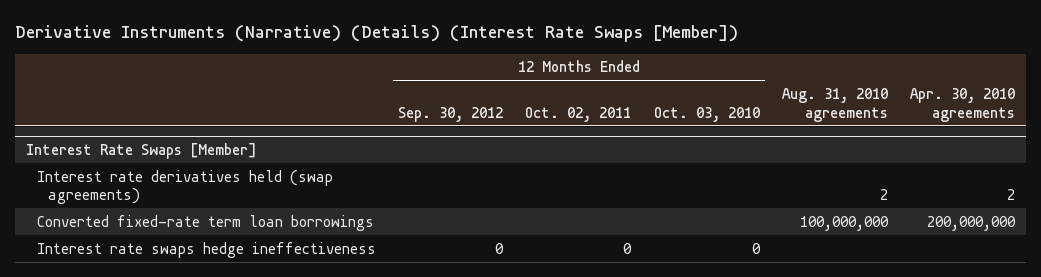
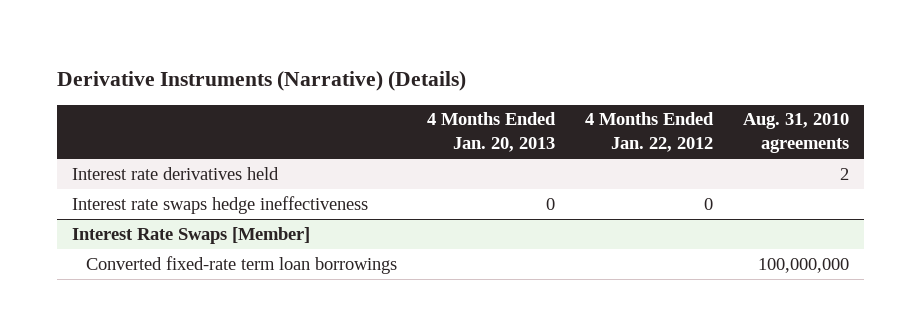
- Derivative Instruments (Narrative) (Details) (Interest Rate Swaps [Member])
+ Derivative Instruments (Narrative) (Details)
- | 12 Months Ended Sep. 30, 2012 | 12 Months Ended Oct. 02, 2011 | 12 Months Ended Oct. 03, 2010 | Aug. 31, 2010 agreements | Apr. 30, 2010 agreements
+ | 4 Months Ended Jan. 20, 2013 | 4 Months Ended Jan. 22, 2012 | Aug. 31, 2010 agreements
+ Interest rate derivatives held | | | 2
+ Interest rate swaps hedge ineffectiveness | 0 | 0 |
@ Interest Rate Swaps [Member]
- Interest rate derivatives held (swap agreements) | | | | 2 | 2
- Interest rate swaps hedge ineffectiveness | 0 | 0 | 0 | |

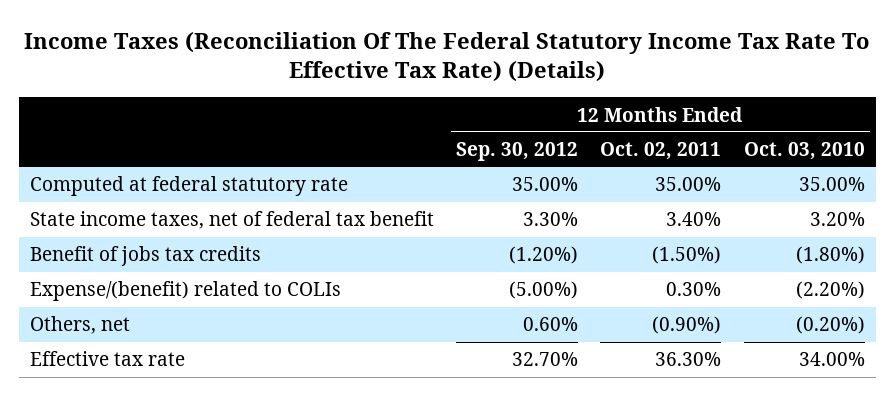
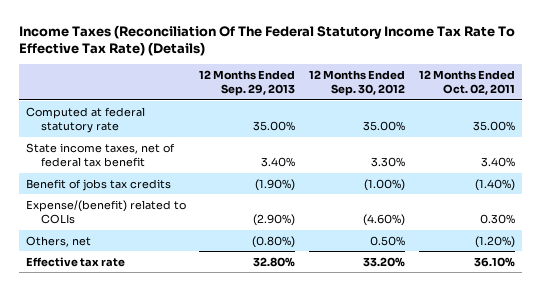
- | 12 Months Ended Sep. 30, 2012 | 12 Months Ended Oct. 02, 2011 | 12 Months Ended Oct. 03, 2010
+ | 12 Months Ended Sep. 29, 2013 | 12 Months Ended Sep. 30, 2012 | 12 Months Ended Oct. 02, 2011
- Benefit of jobs tax credits | (1.20%) | (1.50%) | (1.80%)
- Expense/(benefit) related to COLIs | (5.00%) | 0.30% | (2.20%)
- Others, net | 0.60% | (0.90%) | (0.20%)
- Effective tax rate | 32.70% | 36.30% | 34.00%
+ Benefit of jobs tax credits | (1.90%) | (1.00%) | (1.40%)
+ Expense/(benefit) related to COLIs | (2.90%) | (4.60%) | 0.30%
+ Others, net | (0.80%) | 0.50% | (1.20%)
+ Effective tax rate | 32.80% | 33.20% | 36.10%

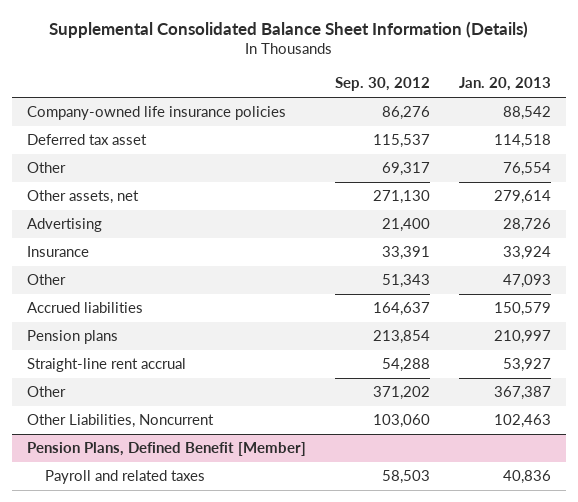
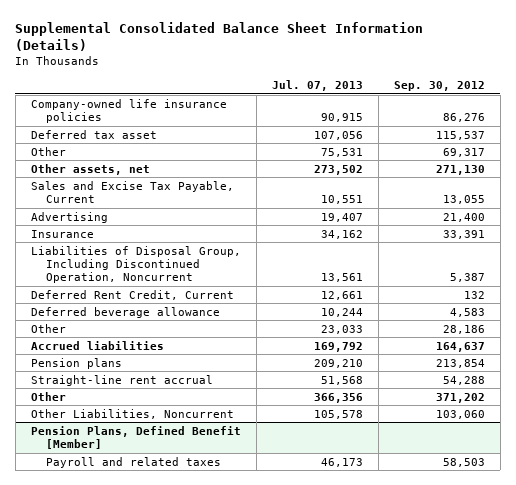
- | Sep. 30, 2012 | Jan. 20, 2013
+ | Jul. 07, 2013 | Sep. 30, 2012
+ Sales and Excise Tax Payable, Current | 10,551 | 13,055
- Other | 51,343 | 47,093
+ Liabilities of Disposal Group, Including Discontinued Operation, Noncurrent | 13,561 | 5,387
+ Deferred Rent Credit, Current | 12,661 | 132
+ Deferred beverage allowance | 10,244 | 4,583
+ Other | 23,033 | 28,186

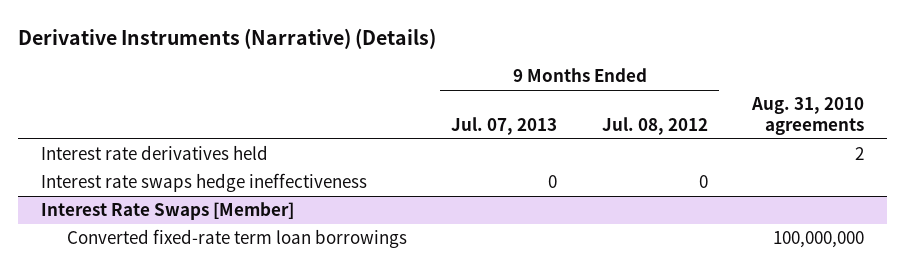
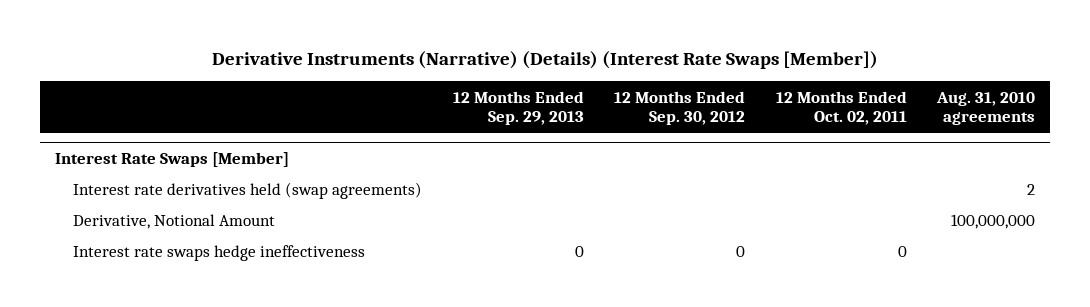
- Derivative Instruments (Narrative) (Details)
+ Derivative Instruments (Narrative) (Details) (Interest Rate Swaps [Member])
- | 9 Months Ended Jul. 07, 2013 | 9 Months Ended Jul. 08, 2012 | Aug. 31, 2010 agreements
+ | 12 Months Ended Sep. 29, 2013 | 12 Months Ended Sep. 30, 2012 | 12 Months Ended Oct. 02, 2011 | Aug. 31, 2010 agreements
- Interest rate derivatives held | | | 2
- Interest rate swaps hedge ineffectiveness | 0 | 0 |
@ Interest Rate Swaps [Member]
- Converted fixed-rate term loan borrowings | | | 100,000,000
+ Interest rate derivatives held (swap agreements) | | | | 2
+ Derivative, Notional Amount | | | | 100,000,000
+ Interest rate swaps hedge ineffectiveness | 0 | 0 | 0 |

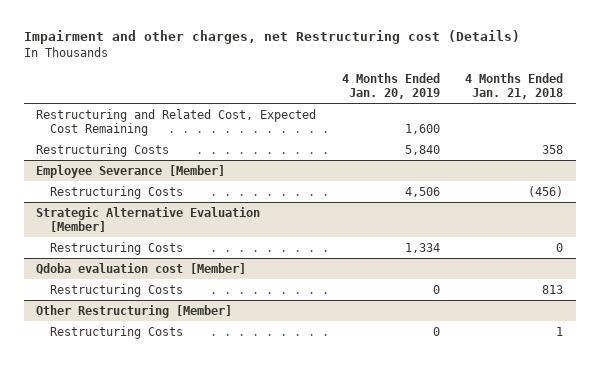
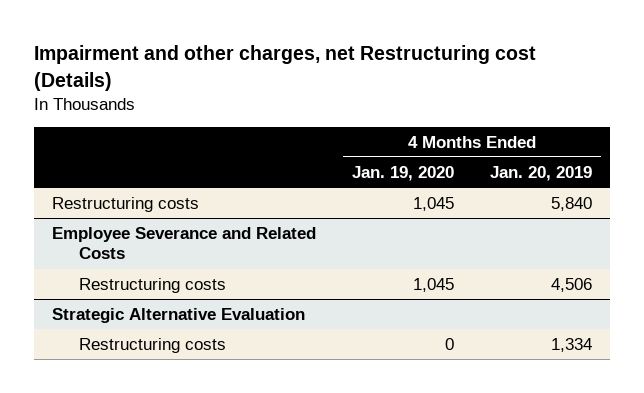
- | 4 Months Ended Jan. 20, 2019 | 4 Months Ended Jan. 21, 2018
+ | 4 Months Ended Jan. 19, 2020 | 4 Months Ended Jan. 20, 2019
- Restructuring and Related Cost, Expected Cost Remaining | 1,600 |
- Restructuring Costs | 5,840 | 358
- Employee Severance [Member]
- Restructuring Costs | 4,506 | (456)
- Strategic Alternative Evaluation [Member]
- Restructuring Costs | 1,334 | 0
- Qdoba evaluation cost [Member]
- Restructuring Costs | 0 | 813
- Other Restructuring [Member]
- Restructuring Costs | 0 | 1
+ Restructuring costs | 1,045 | 5,840
+ Employee Severance and Related Costs
+ Restructuring costs | 1,045 | 4,506
+ Strategic Alternative Evaluation
+ Restructuring costs | 0 | 1,334

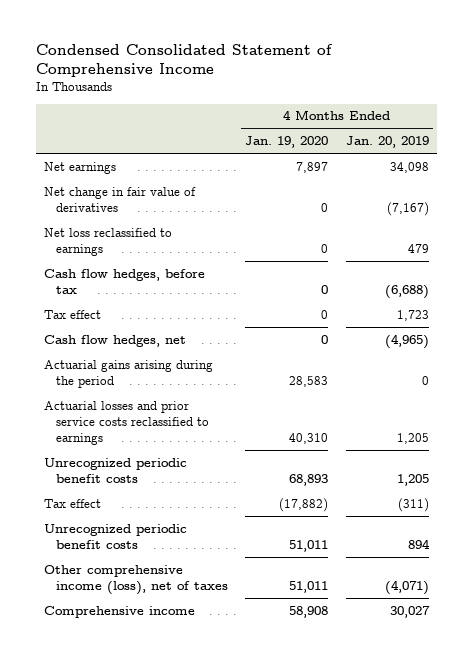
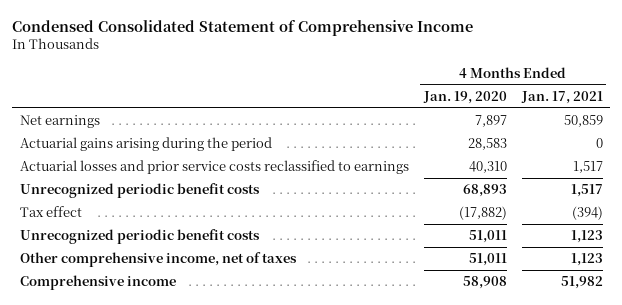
- | 4 Months Ended Jan. 19, 2020 | 4 Months Ended Jan. 20, 2019
+ | 4 Months Ended Jan. 19, 2020 | 4 Months Ended Jan. 17, 2021
- Net change in fair value of derivatives | 0 | (7,167)
- Net loss reclassified to earnings | 0 | 479
- Cash flow hedges, before tax | 0 | (6,688)
- Tax effect | 0 | 1,723
- Cash flow hedges, net | 0 | (4,965)
- Other comprehensive income (loss), net of taxes | 51,011 | (4,071)
+ Other comprehensive income, net of taxes | 51,011 | 1,123

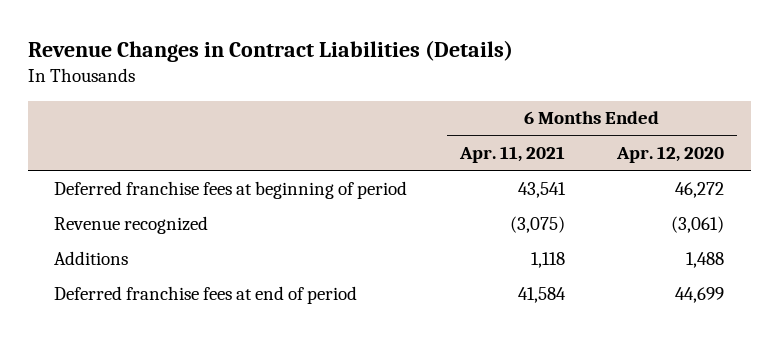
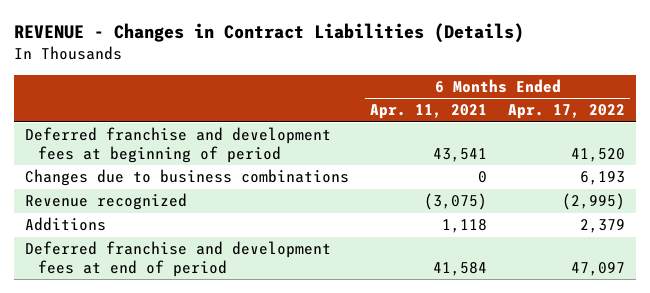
- Revenue Changes in Contract Liabilities (Details)
+ REVENUE - Changes in Contract Liabilities (Details)
- | 6 Months Ended Apr. 11, 2021 | 6 Months Ended Apr. 12, 2020
+ | 6 Months Ended Apr. 11, 2021 | 6 Months Ended Apr. 17, 2022
- Deferred franchise fees at beginning of period | 43,541 | 46,272
+ Deferred franchise and development fees at beginning of period | 43,541 | 41,520
+ Changes due to business combinations | 0 | 6,193
- Deferred franchise fees at end of period | 41,584 | 44,699
+ Deferred franchise and development fees at end of period | 41,584 | 47,097

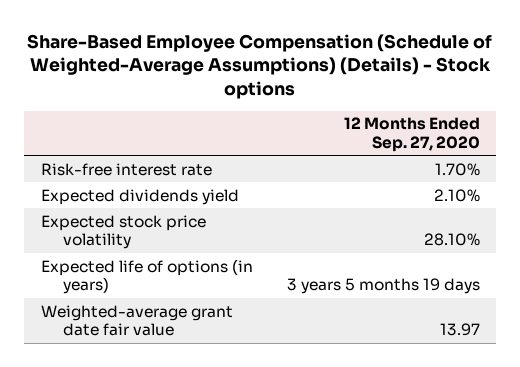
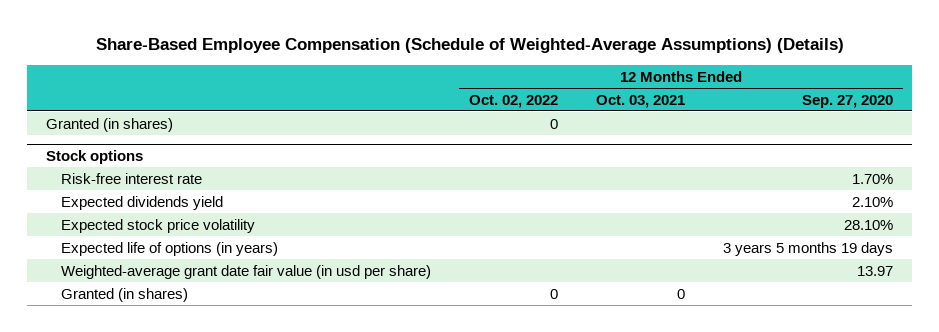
- Share-Based Employee Compensation (Schedule of Weighted-Average Assumptions) (Details) - Stock options
+ Share-Based Employee Compensation (Schedule of Weighted-Average Assumptions) (Details)
- | 12 Months Ended Sep. 27, 2020
+ | 12 Months Ended Oct. 02, 2022 | 12 Months Ended Oct. 03, 2021 | 12 Months Ended Sep. 27, 2020
+ Granted (in shares) | 0 | |
+ Stock options
- Weighted-average grant date fair value | 13.97
+ Weighted-average grant date fair value (in usd per share) | | | 13.97
+ Granted (in shares) | 0 | 0 |

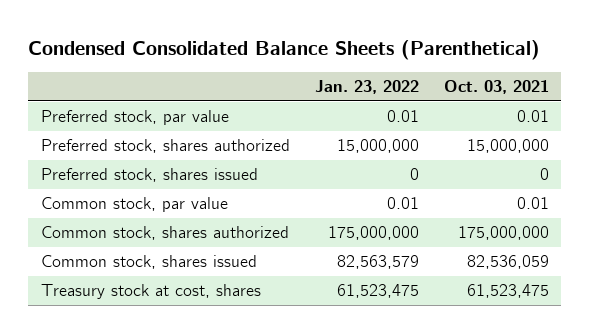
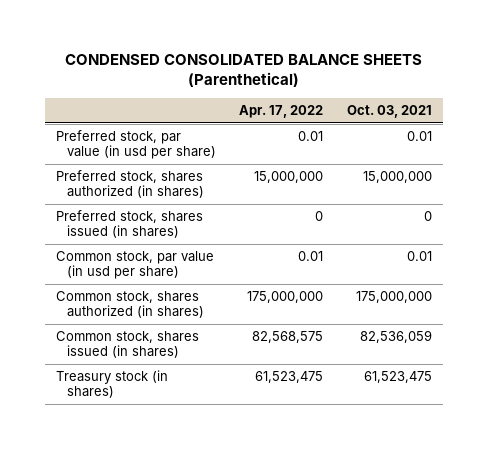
- Condensed Consolidated Balance Sheets (Parenthetical)
+ CONDENSED CONSOLIDATED BALANCE SHEETS (Parenthetical)
- | Jan. 23, 2022 | Oct. 03, 2021
+ | Apr. 17, 2022 | Oct. 03, 2021
- Preferred stock, par value | 0.01 | 0.01
- Preferred stock, shares authorized | 15,000,000 | 15,000,000
- Preferred stock, shares issued | 0 | 0
- Common stock, par value | 0.01 | 0.01
- Common stock, shares authorized | 175,000,000 | 175,000,000
- Common stock, shares issued | 82,563,579 | 82,536,059
- Treasury stock at cost, shares | 61,523,475 | 61,523,475
+ Preferred stock, par value (in usd per share) | 0.01 | 0.01
+ Preferred stock, shares authorized (in shares) | 15,000,000 | 15,000,000
+ Preferred stock, shares issued (in shares) | 0 | 0
+ Common stock, par value (in usd per share) | 0.01 | 0.01
+ Common stock, shares authorized (in shares) | 175,000,000 | 175,000,000
+ Common stock, shares issued (in shares) | 82,568,575 | 82,536,059
+ Treasury stock (in shares) | 61,523,475 | 61,523,475

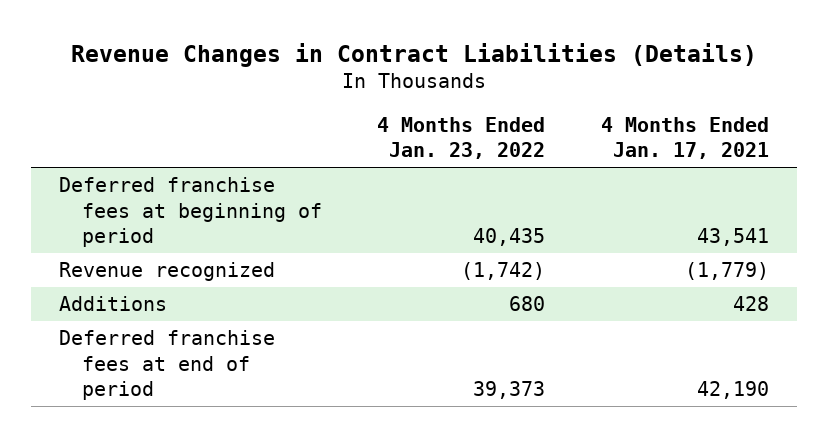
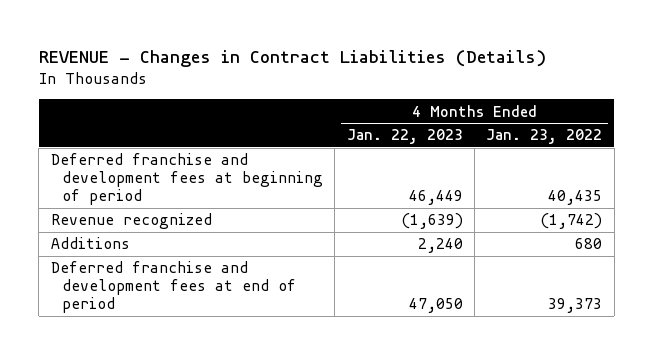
- Revenue Changes in Contract Liabilities (Details)
+ REVENUE - Changes in Contract Liabilities (Details)
- | 4 Months Ended Jan. 23, 2022 | 4 Months Ended Jan. 17, 2021
+ | 4 Months Ended Jan. 22, 2023 | 4 Months Ended Jan. 23, 2022
- Deferred franchise fees at beginning of period | 40,435 | 43,541
+ Deferred franchise and development fees at beginning of period | 46,449 | 40,435
- Deferred franchise fees at end of period | 39,373 | 42,190
+ Deferred franchise and development fees at end of period | 47,050 | 39,373

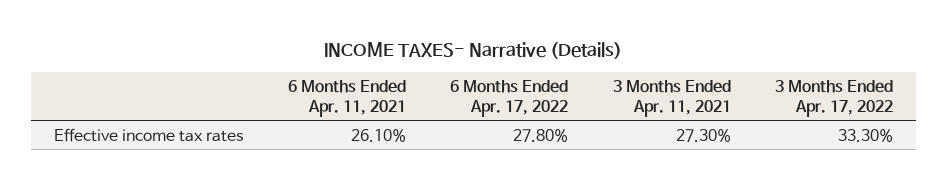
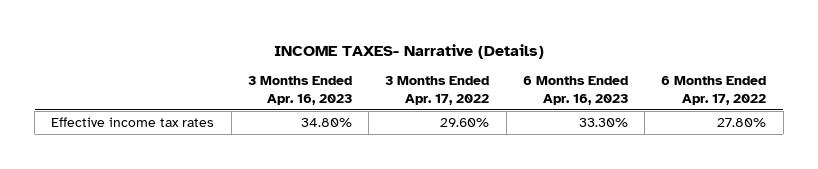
- | 6 Months Ended Apr. 11, 2021 | 6 Months Ended Apr. 17, 2022 | 3 Months Ended Apr. 11, 2021 | 3 Months Ended Apr. 17, 2022
+ | 3 Months Ended Apr. 16, 2023 | 3 Months Ended Apr. 17, 2022 | 6 Months Ended Apr. 16, 2023 | 6 Months Ended Apr. 17, 2022
- Effective income tax rates | 26.10% | 27.80% | 27.30% | 33.30%
+ Effective income tax rates | 34.80% | 29.60% | 33.30% | 27.80%

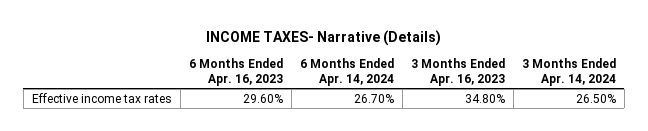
- | 3 Months Ended Apr. 16, 2023 | 3 Months Ended Apr. 17, 2022 | 6 Months Ended Apr. 16, 2023 | 6 Months Ended Apr. 17, 2022
+ | 6 Months Ended Apr. 16, 2023 | 6 Months Ended Apr. 14, 2024 | 3 Months Ended Apr. 16, 2023 | 3 Months Ended Apr. 14, 2024
- Effective income tax rates | 34.80% | 29.60% | 33.30% | 27.80%
+ Effective income tax rates | 29.60% | 26.70% | 34.80% | 26.50%

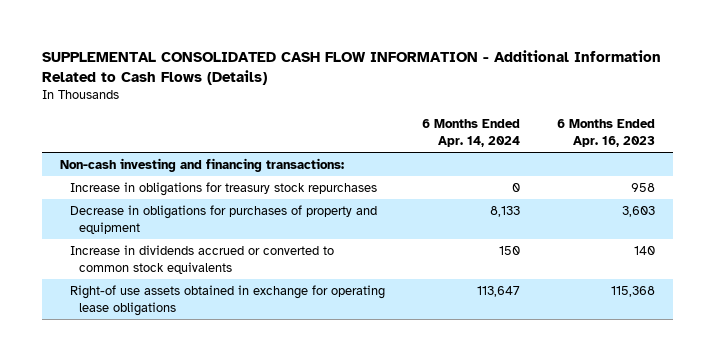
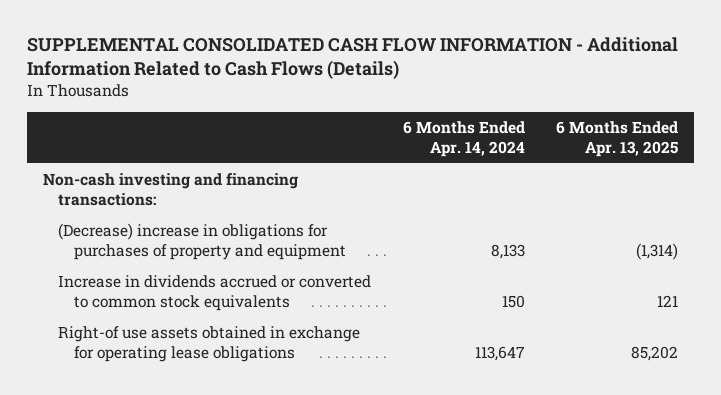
- | 6 Months Ended Apr. 14, 2024 | 6 Months Ended Apr. 16, 2023
+ | 6 Months Ended Apr. 14, 2024 | 6 Months Ended Apr. 13, 2025
- Increase in obligations for treasury stock repurchases | 0 | 958
- Decrease in obligations for purchases of property and equipment | 8,133 | 3,603
+ (Decrease) increase in obligations for purchases of property and equipment | 8,133 | (1,314)

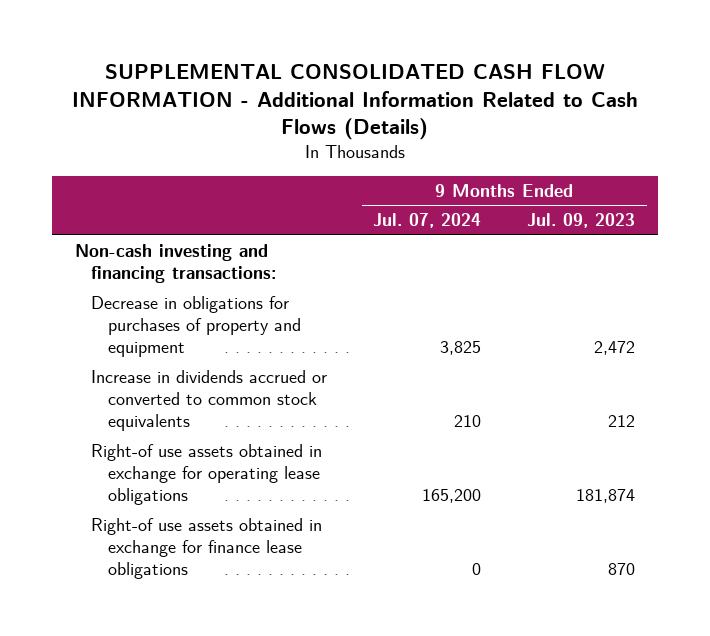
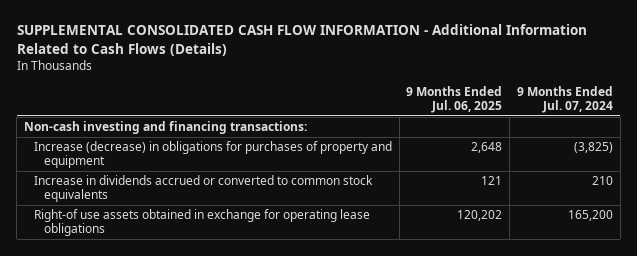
- | 9 Months Ended Jul. 07, 2024 | 9 Months Ended Jul. 09, 2023
+ | 9 Months Ended Jul. 06, 2025 | 9 Months Ended Jul. 07, 2024
- Decrease in obligations for purchases of property and equipment | 3,825 | 2,472
+ Increase (decrease) in obligations for purchases of property and equipment | 2,648 | (3,825)
- Right-of use assets obtained in exchange for finance lease obligations | 0 | 870

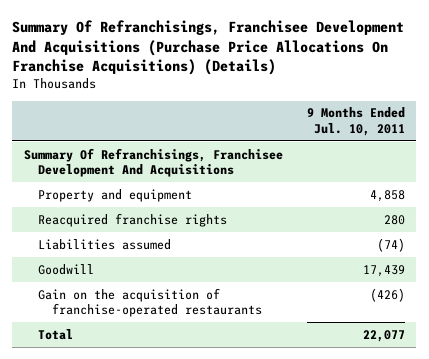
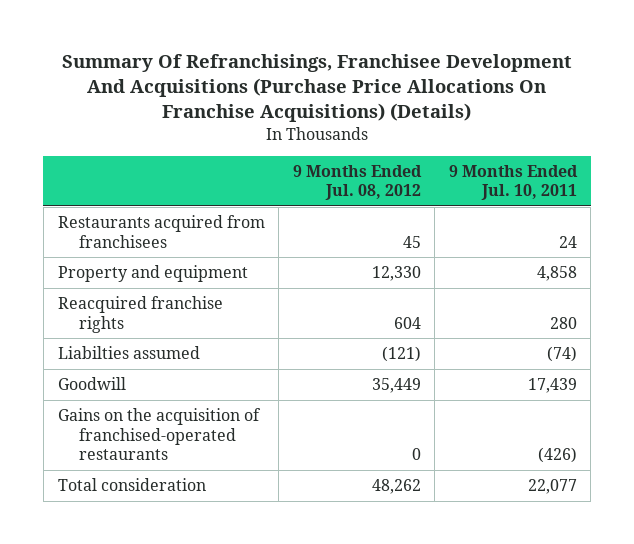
- | 9 Months Ended Jul. 10, 2011
+ | 9 Months Ended Jul. 08, 2012 | 9 Months Ended Jul. 10, 2011
- Summary Of Refranchisings, Franchisee Development And Acquisitions
+ Restaurants acquired from franchisees | 45 | 24
- Liabilities assumed | (74)
+ Liabilties assumed | (121) | (74)
- Gain on the acquisition of franchise-operated restaurants | (426)
- Total | 22,077
+ Gains on the acquisition of franchised-operated restaurants | 0 | (426)
+ Total consideration | 48,262 | 22,077

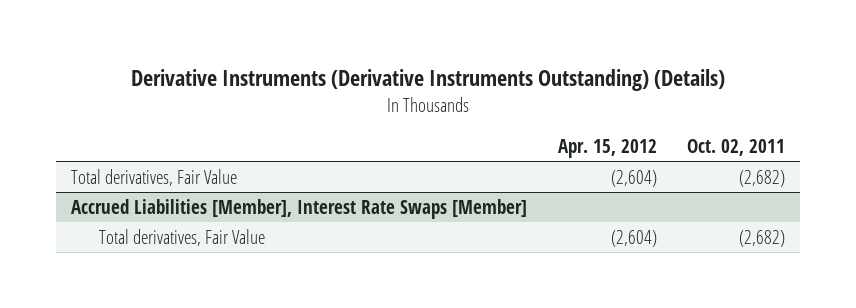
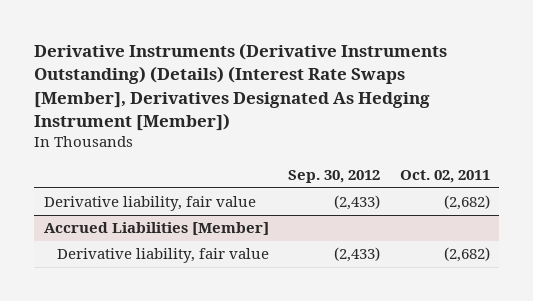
- Derivative Instruments (Derivative Instruments Outstanding) (Details)
+ Derivative Instruments (Derivative Instruments Outstanding) (Details) (Interest Rate Swaps [Member], Derivatives Designated As Hedging Instrument [Member])
- | Apr. 15, 2012 | Oct. 02, 2011
+ | Sep. 30, 2012 | Oct. 02, 2011
- Total derivatives, Fair Value | (2,604) | (2,682)
- Accrued Liabilities [Member], Interest Rate Swaps [Member]
- Total derivatives, Fair Value | (2,604) | (2,682)
+ Derivative liability, fair value | (2,433) | (2,682)
+ Accrued Liabilities [Member]
+ Derivative liability, fair value | (2,433) | (2,682)

